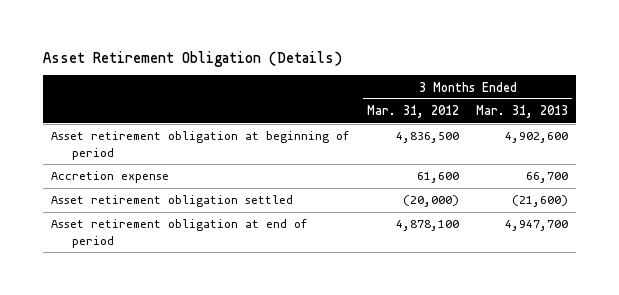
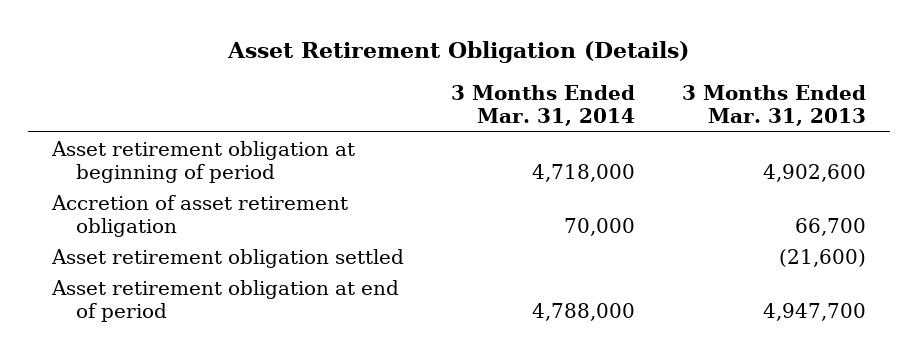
- | 3 Months Ended Mar. 31, 2012 | 3 Months Ended Mar. 31, 2013
+ | 3 Months Ended Mar. 31, 2014 | 3 Months Ended Mar. 31, 2013
- Accretion expense | 61,600 | 66,700
+ Accretion of asset retirement obligation | 70,000 | 66,700

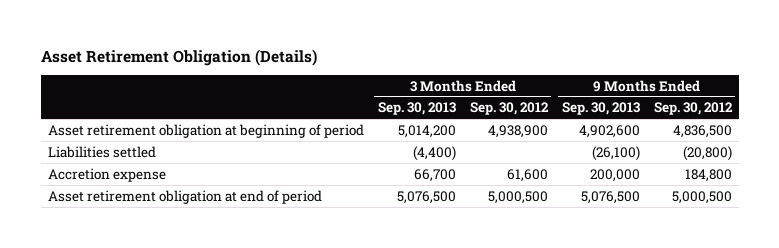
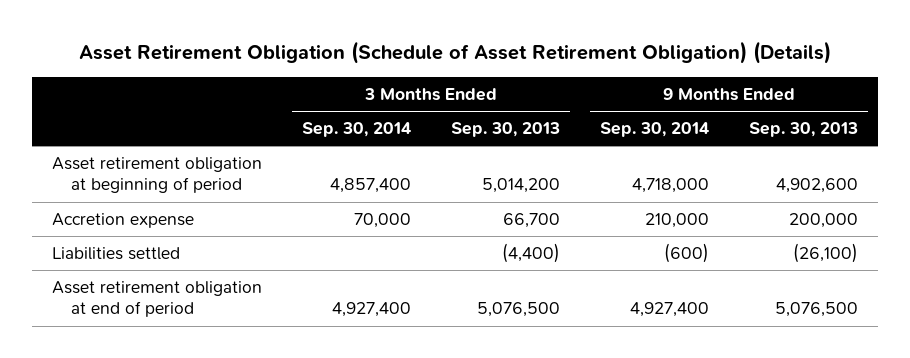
- Asset Retirement Obligation (Details)
+ Asset Retirement Obligation (Schedule of Asset Retirement Obligation) (Details)
- | 3 Months Ended Sep. 30, 2013 | 3 Months Ended Sep. 30, 2012 | 9 Months Ended Sep. 30, 2013 | 9 Months Ended Sep. 30, 2012
+ | 3 Months Ended Sep. 30, 2014 | 3 Months Ended Sep. 30, 2013 | 9 Months Ended Sep. 30, 2014 | 9 Months Ended Sep. 30, 2013
moved down: Liabilities settled | | (4,400) | (600) | (26,100)

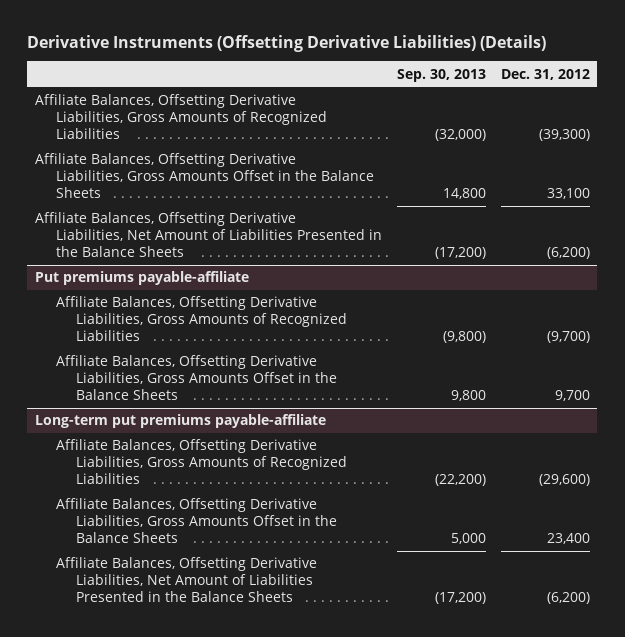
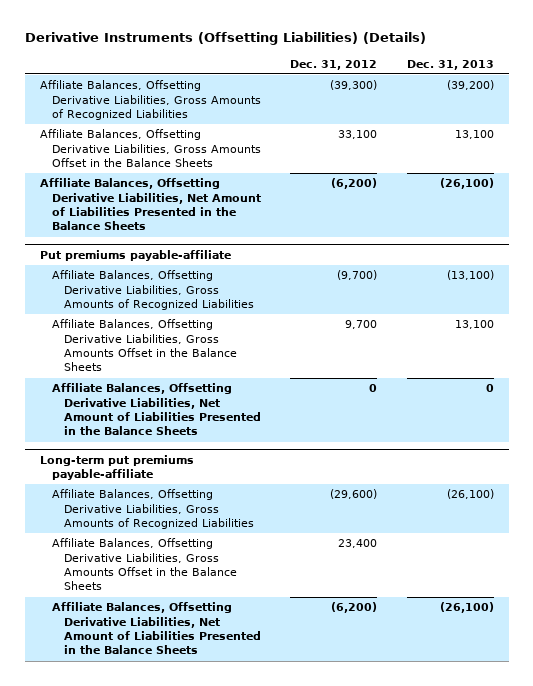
- Derivative Instruments (Offsetting Derivative Liabilities) (Details)
+ Derivative Instruments (Offsetting Liabilities) (Details)
- | Sep. 30, 2013 | Dec. 31, 2012
+ | Dec. 31, 2012 | Dec. 31, 2013
@ Put premiums payable-affiliate
+ Affiliate Balances, Offsetting Derivative Liabilities, Net Amount of Liabilities Presented in the Balance Sheets | 0 | 0

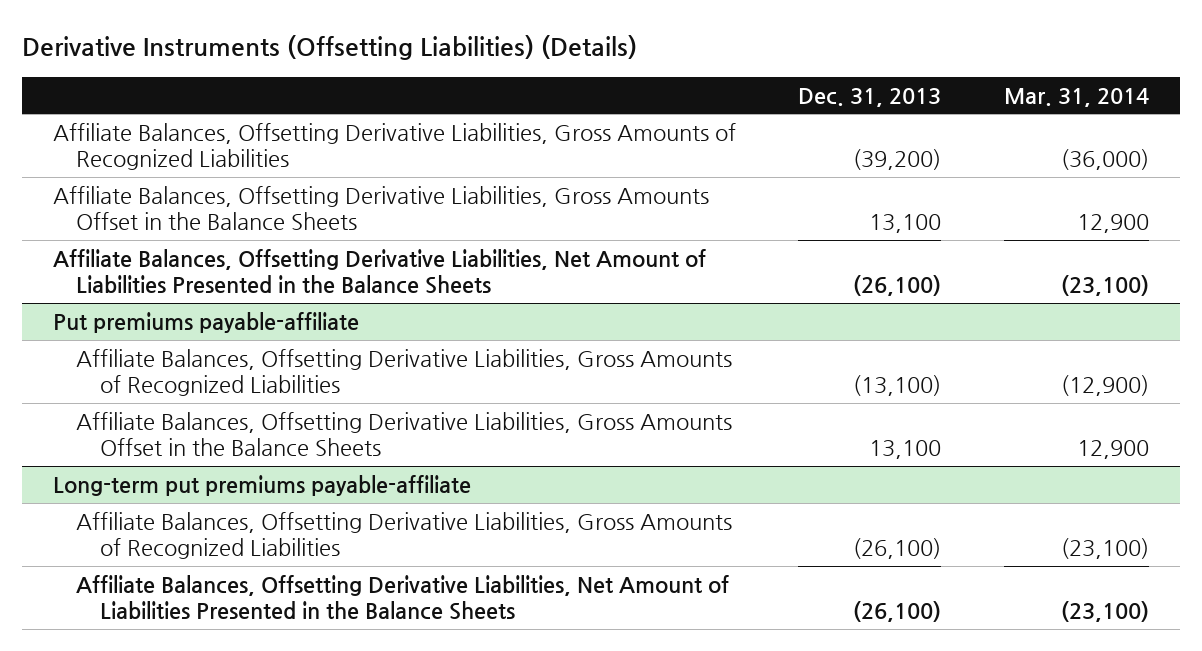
- | Dec. 31, 2012 | Dec. 31, 2013
+ | Dec. 31, 2013 | Mar. 31, 2014
@ Put premiums payable-affiliate
- Affiliate Balances, Offsetting Derivative Liabilities, Net Amount of Liabilities Presented in the Balance Sheets | 0 | 0
@ Long-term put premiums payable-affiliate
- Affiliate Balances, Offsetting Derivative Liabilities, Gross Amounts Offset in the Balance Sheets | 23,400 |

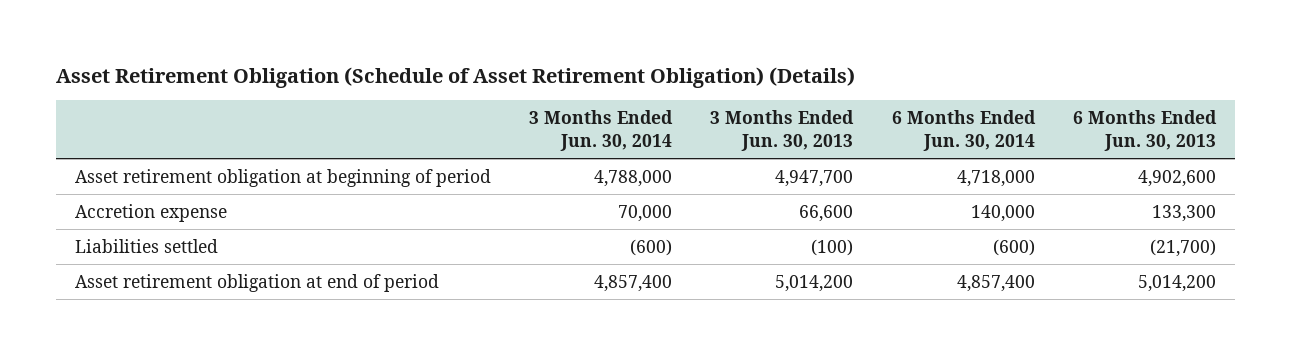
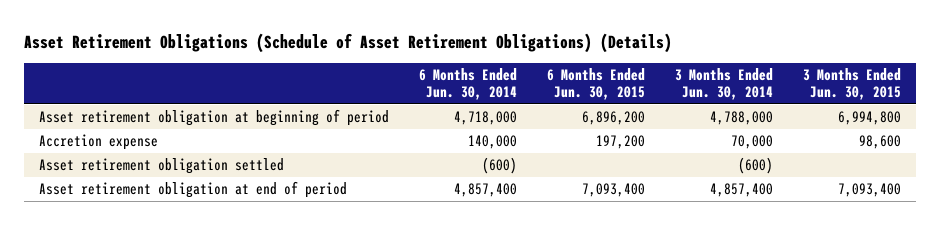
- Asset Retirement Obligation (Schedule of Asset Retirement Obligation) (Details)
+ Asset Retirement Obligations (Schedule of Asset Retirement Obligations) (Details)
- | 3 Months Ended Jun. 30, 2014 | 3 Months Ended Jun. 30, 2013 | 6 Months Ended Jun. 30, 2014 | 6 Months Ended Jun. 30, 2013
+ | 6 Months Ended Jun. 30, 2014 | 6 Months Ended Jun. 30, 2015 | 3 Months Ended Jun. 30, 2014 | 3 Months Ended Jun. 30, 2015
- Liabilities settled | (600) | (100) | (600) | (21,700)
+ Asset retirement obligation settled | (600) | | (600) |

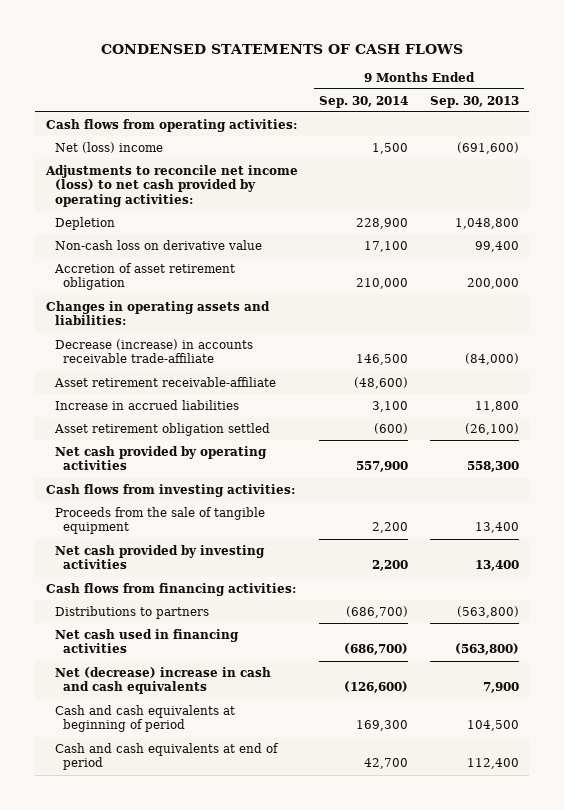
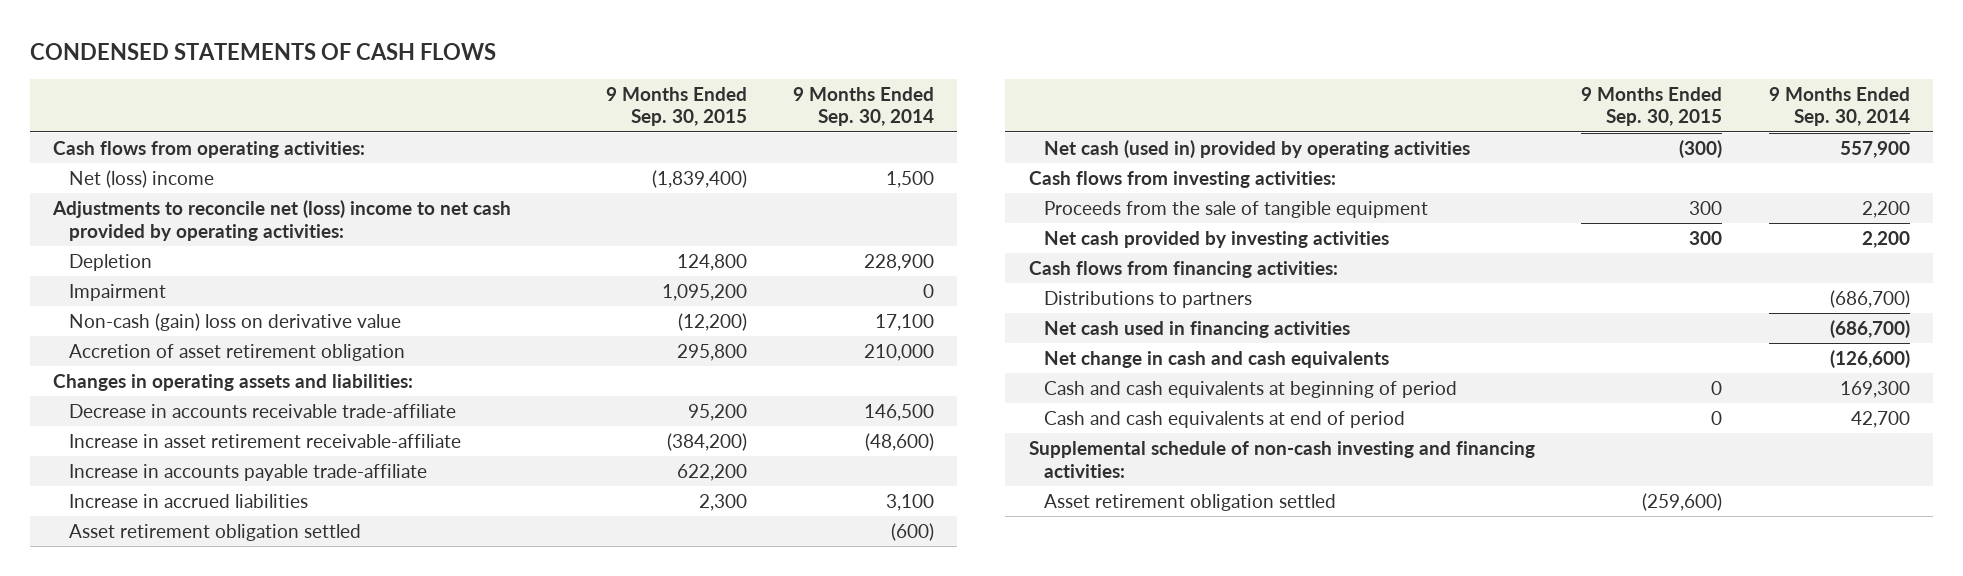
- | 9 Months Ended Sep. 30, 2014 | 9 Months Ended Sep. 30, 2013
+ | 9 Months Ended Sep. 30, 2015 | 9 Months Ended Sep. 30, 2014
- Adjustments to reconcile net income (loss) to net cash provided by operating activities:
+ Adjustments to reconcile net (loss) income to net cash provided by operating activities:
- Non-cash loss on derivative value | 17,100 | 99,400
+ Impairment | 1,095,200 | 0
+ Non-cash (gain) loss on derivative value | (12,200) | 17,100
- Decrease (increase) in accounts receivable trade-affiliate | 146,500 | (84,000)
- Asset retirement receivable-affiliate | (48,600) |
+ Decrease in accounts receivable trade-affiliate | 95,200 | 146,500
+ Increase in asset retirement receivable-affiliate | (384,200) | (48,600)
+ Increase in accounts payable trade-affiliate | 622,200 |
- Net cash provided by operating activities | 557,900 | 558,300
+ Net cash (used in) provided by operating activities | (300) | 557,900
- Net (decrease) increase in cash and cash equivalents | (126,600) | 7,900
+ Net change in cash and cash equivalents | | (126,600)
+ Supplemental schedule of non-cash investing and financing activities:
+ Asset retirement obligation settled | (259,600) |

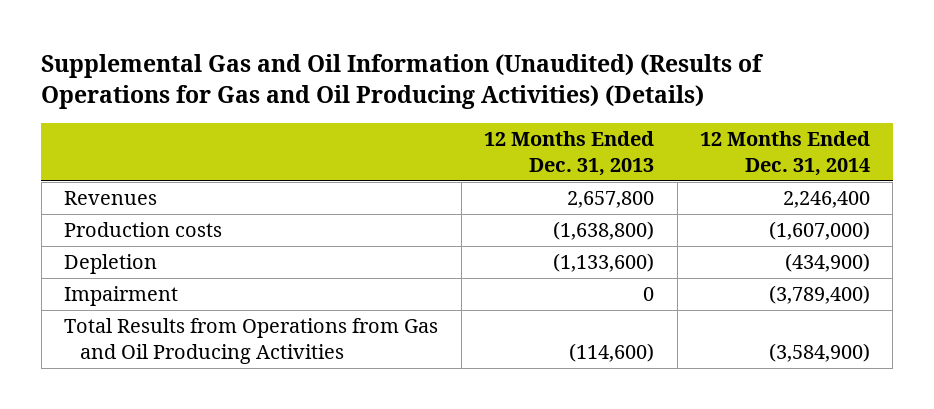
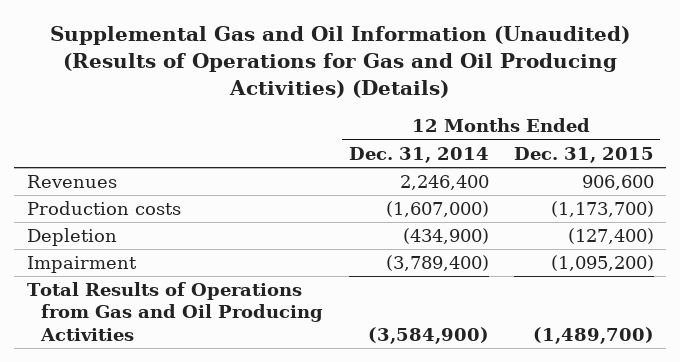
- | 12 Months Ended Dec. 31, 2013 | 12 Months Ended Dec. 31, 2014
+ | 12 Months Ended Dec. 31, 2014 | 12 Months Ended Dec. 31, 2015
- Total Results from Operations from Gas and Oil Producing Activities | (114,600) | (3,584,900)
+ Total Results of Operations from Gas and Oil Producing Activities | (3,584,900) | (1,489,700)

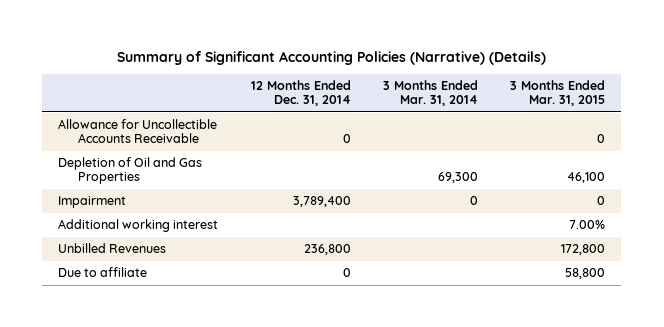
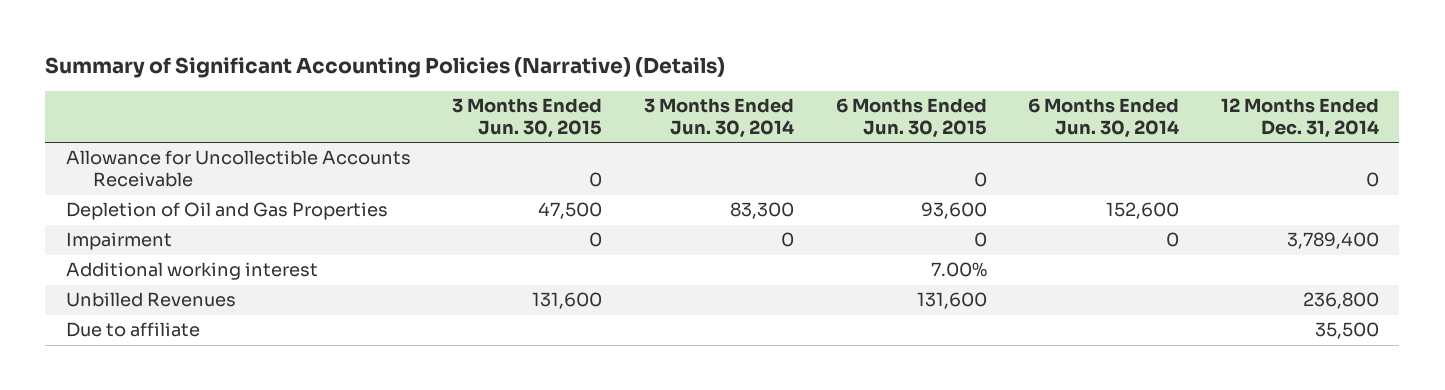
- | 12 Months Ended Dec. 31, 2014 | 3 Months Ended Mar. 31, 2014 | 3 Months Ended Mar. 31, 2015
+ | 3 Months Ended Jun. 30, 2015 | 3 Months Ended Jun. 30, 2014 | 6 Months Ended Jun. 30, 2015 | 6 Months Ended Jun. 30, 2014 | 12 Months Ended Dec. 31, 2014
- Due to affiliate | 0 | | 58,800
+ Due to affiliate | | | | | 35,500

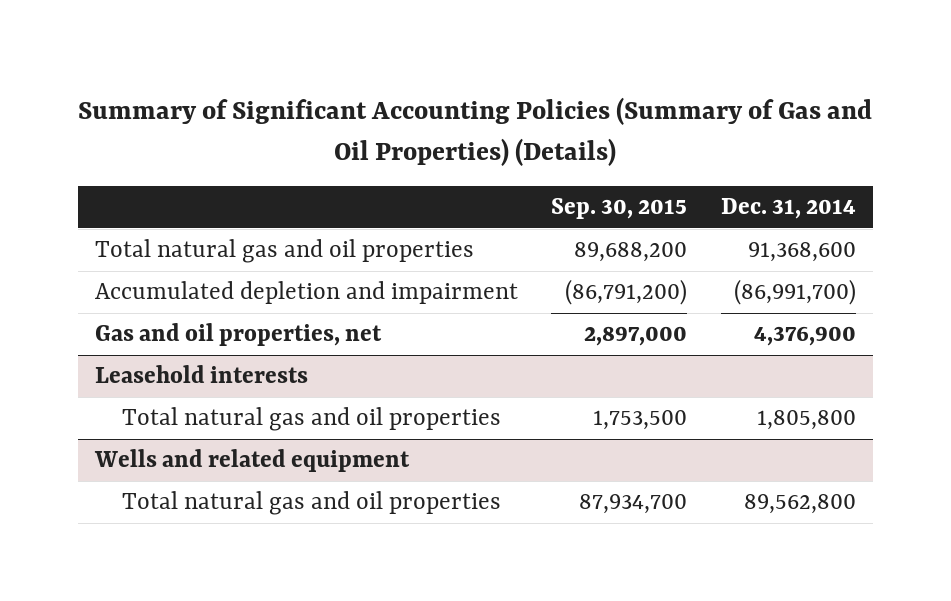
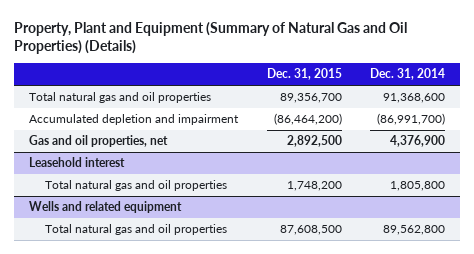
- Summary of Significant Accounting Policies (Summary of Gas and Oil Properties) (Details)
+ Property, Plant and Equipment (Summary of Natural Gas and Oil Properties) (Details)
- | Sep. 30, 2015 | Dec. 31, 2014
+ | Dec. 31, 2015 | Dec. 31, 2014
- Leasehold interests
+ Leasehold interest

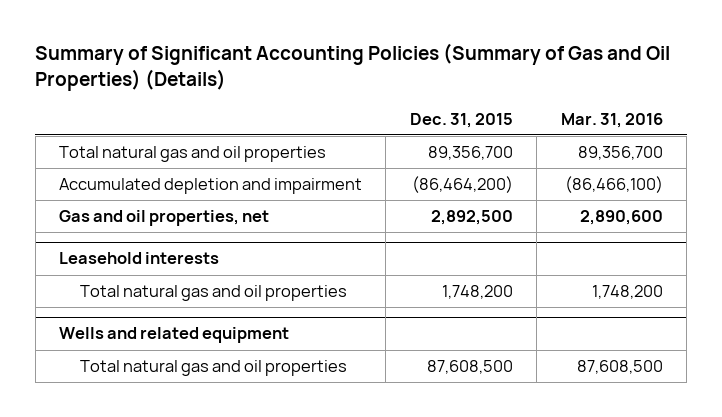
- Property, Plant and Equipment (Summary of Natural Gas and Oil Properties) (Details)
+ Summary of Significant Accounting Policies (Summary of Gas and Oil Properties) (Details)
- | Dec. 31, 2015 | Dec. 31, 2014
+ | Dec. 31, 2015 | Mar. 31, 2016
- Leasehold interest
+ Leasehold interests

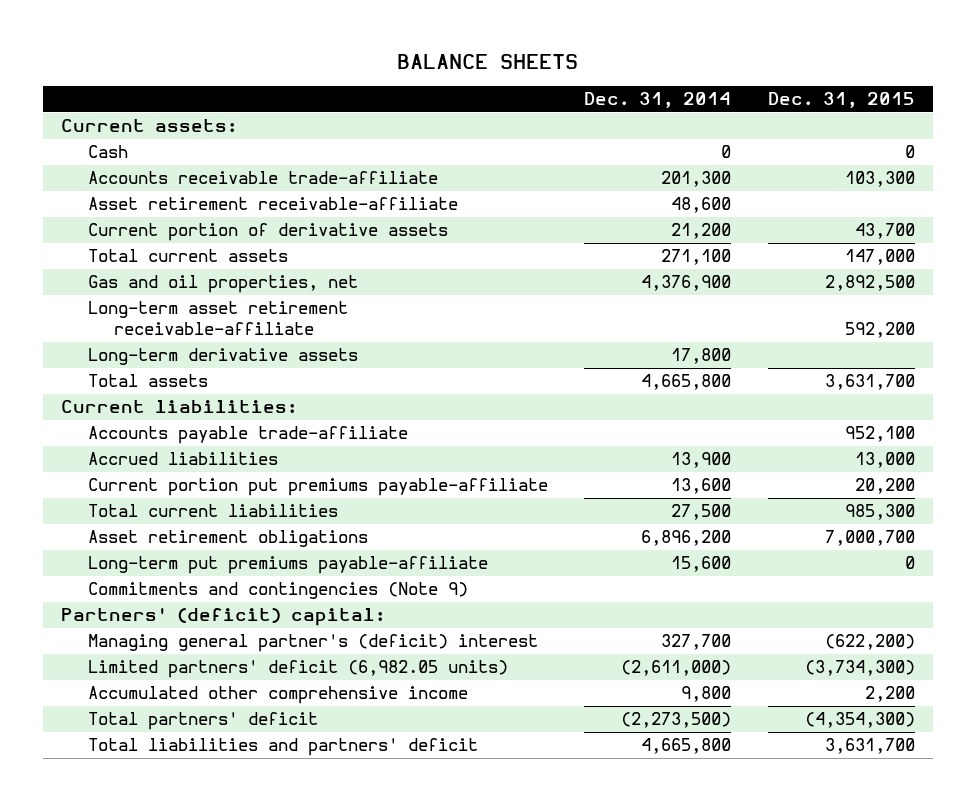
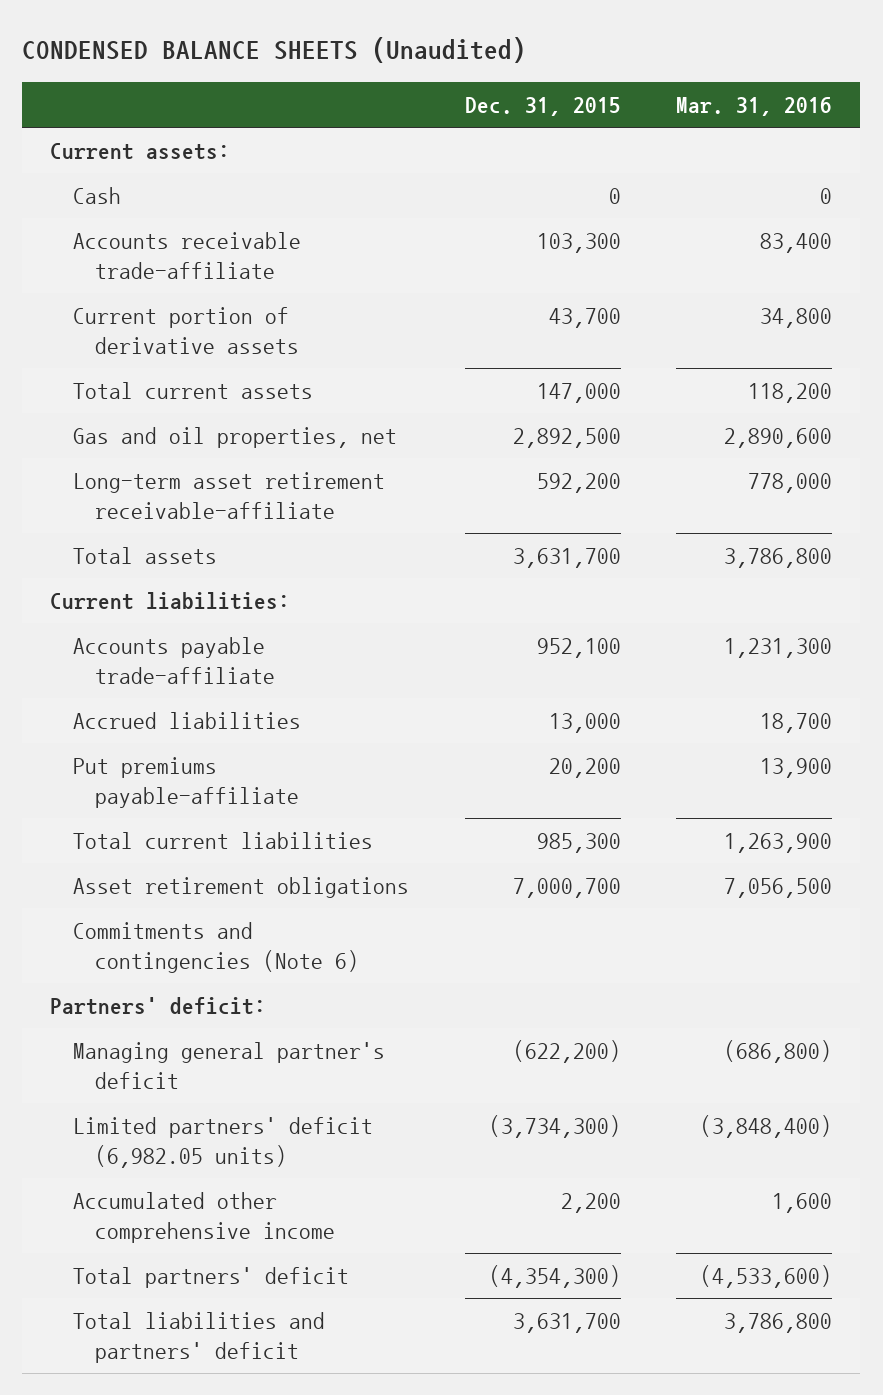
- BALANCE SHEETS
+ CONDENSED BALANCE SHEETS (Unaudited)
- | Dec. 31, 2014 | Dec. 31, 2015
+ | Dec. 31, 2015 | Mar. 31, 2016
- Asset retirement receivable-affiliate | 48,600 |
- Long-term derivative assets | 17,800 |
- Current portion put premiums payable-affiliate | 13,600 | 20,200
+ Put premiums payable-affiliate | 20,200 | 13,900
- Long-term put premiums payable-affiliate | 15,600 | 0
- Commitments and contingencies (Note 9)
- Partners' (deficit) capital:
- Managing general partner's (deficit) interest | 327,700 | (622,200)
+ Commitments and contingencies (Note 6)
+ Partners' deficit:
+ Managing general partner's deficit | (622,200) | (686,800)

